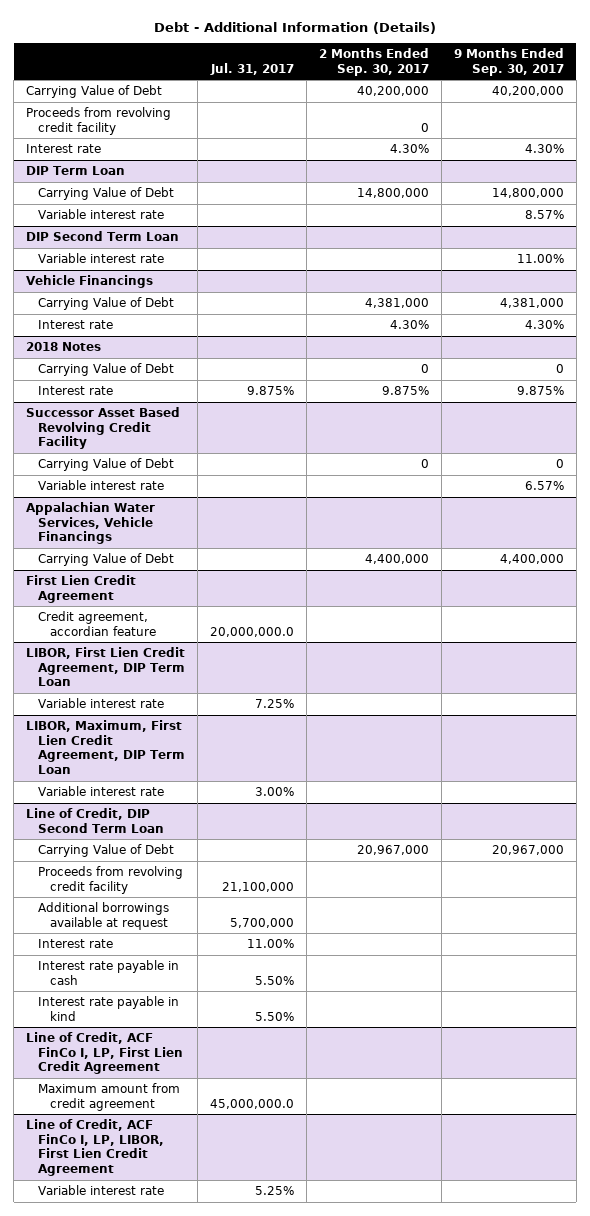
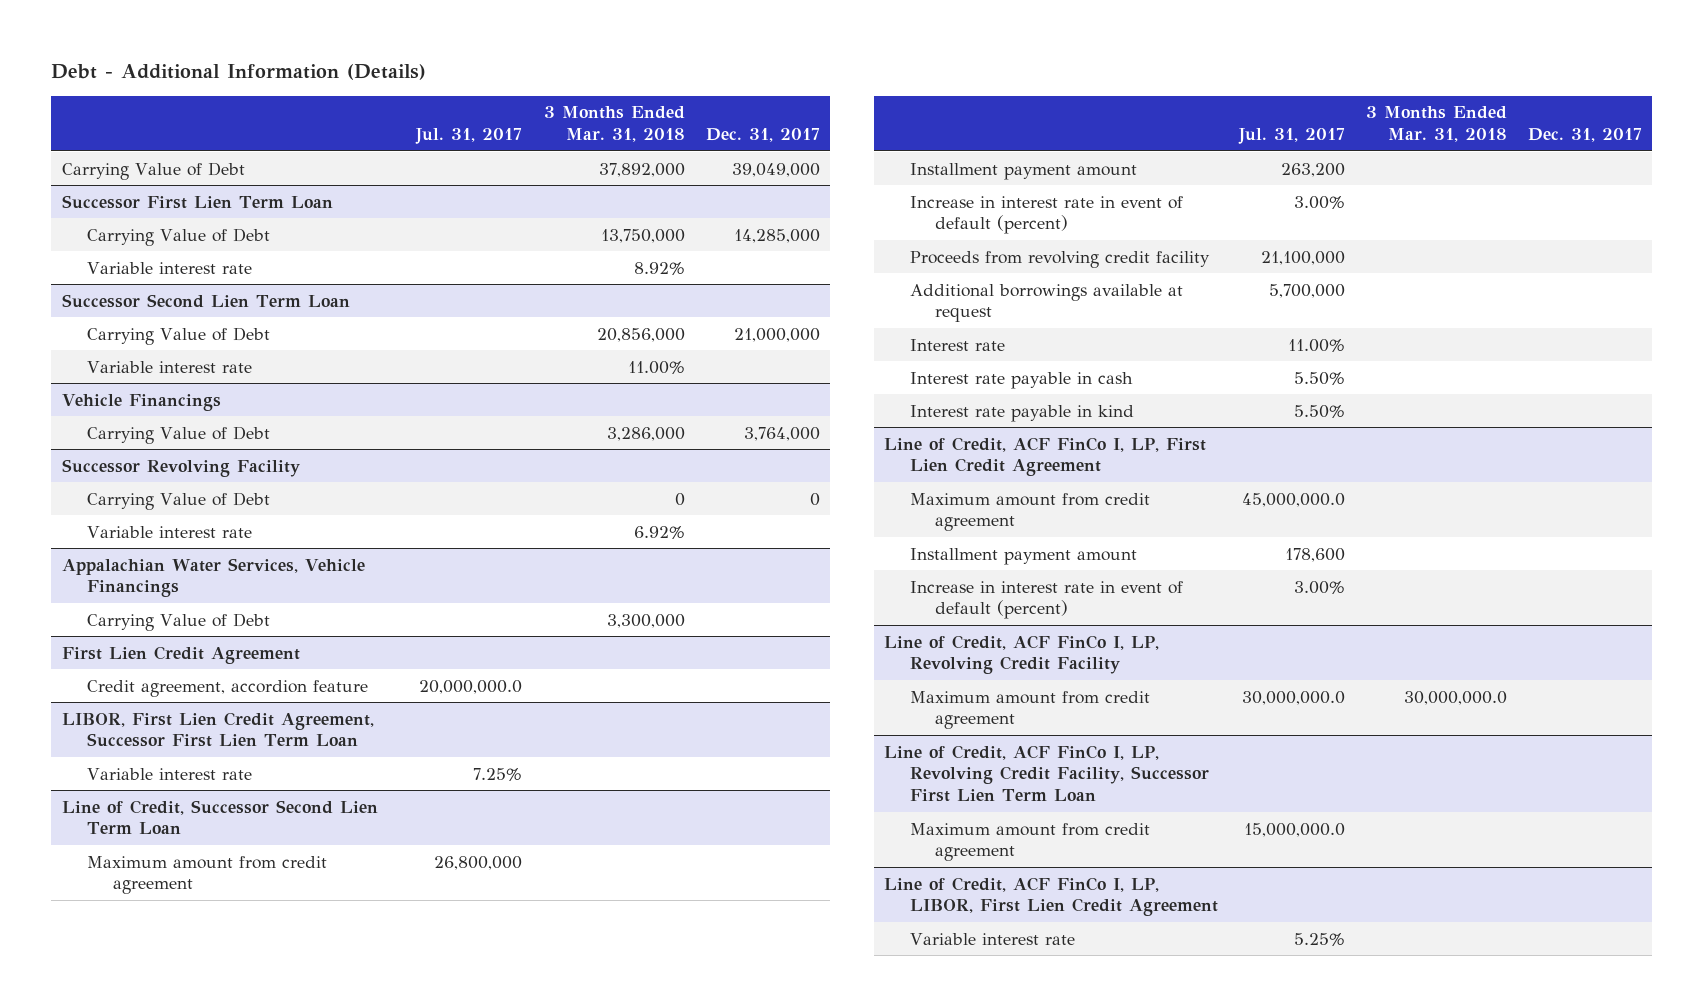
- | Jul. 31, 2017 | 2 Months Ended Sep. 30, 2017 | 9 Months Ended Sep. 30, 2017
+ | Jul. 31, 2017 | 3 Months Ended Mar. 31, 2018 | Dec. 31, 2017
- Proceeds from revolving credit facility | | 0 |
- Interest rate | | 4.30% | 4.30%
- DIP Term Loan
+ Successor First Lien Term Loan
- DIP Second Term Loan
+ Successor Second Lien Term Loan
+ Carrying Value of Debt | | 20,856,000 | 21,000,000
@ Vehicle Financings
- Interest rate | | 4.30% | 4.30%
- 2018 Notes
- Carrying Value of Debt | | 0 | 0
- Interest rate | 9.875% | 9.875% | 9.875%
- Successor Asset Based Revolving Credit Facility
+ Successor Revolving Facility
@ First Lien Credit Agreement
- Credit agreement, accordian feature | 20,000,000.0 | |
- LIBOR, First Lien Credit Agreement, DIP Term Loan
@ First Lien Credit Agreement
+ Credit agreement, accordion feature | 20,000,000.0 | |
+ LIBOR, First Lien Credit Agreement, Successor First Lien Term Loan
- LIBOR, Maximum, First Lien Credit Agreement, DIP Term Loan
- Variable interest rate | 3.00% | |
- Line of Credit, DIP Second Term Loan
- Carrying Value of Debt | | 20,967,000 | 20,967,000
+ Line of Credit, Successor Second Lien Term Loan
+ Maximum amount from credit agreement | 26,800,000 | |
+ Installment payment amount | 263,200 | |
+ Increase in interest rate in event of default (percent) | 3.00% | |
@ Line of Credit, ACF FinCo I, LP, First Lien Credit Agreement
+ Installment payment amount | 178,600 | |
+ Increase in interest rate in event of default (percent) | 3.00% | |
+ Line of Credit, ACF FinCo I, LP, Revolving Credit Facility
+ Maximum amount from credit agreement | 30,000,000.0 | 30,000,000.0 |
+ Line of Credit, ACF FinCo I, LP, Revolving Credit Facility, Successor First Lien Term Loan
+ Maximum amount from credit agreement | 15,000,000.0 | |

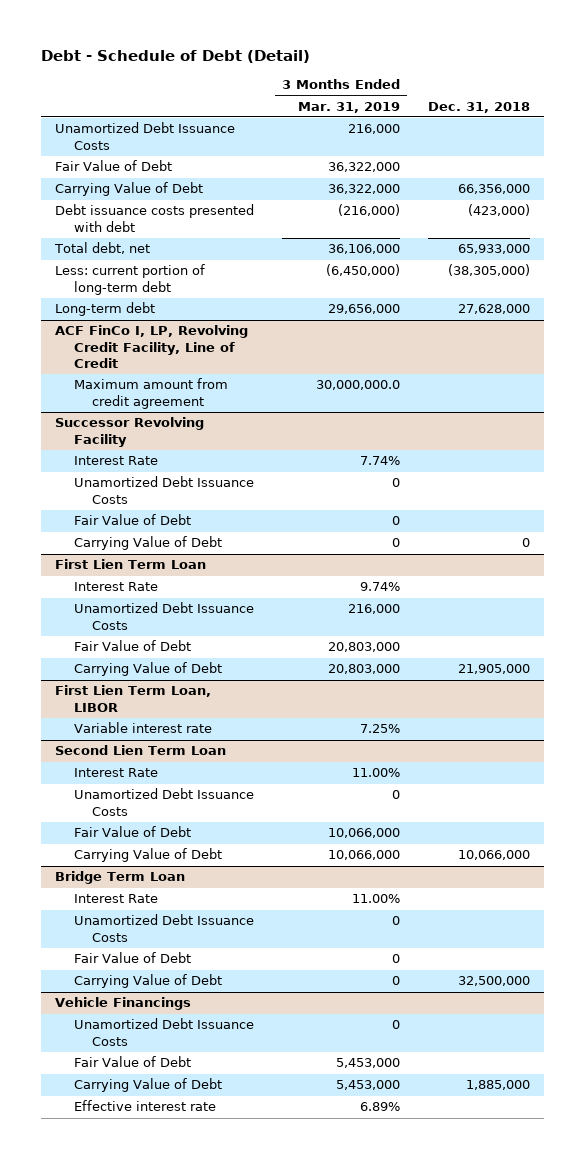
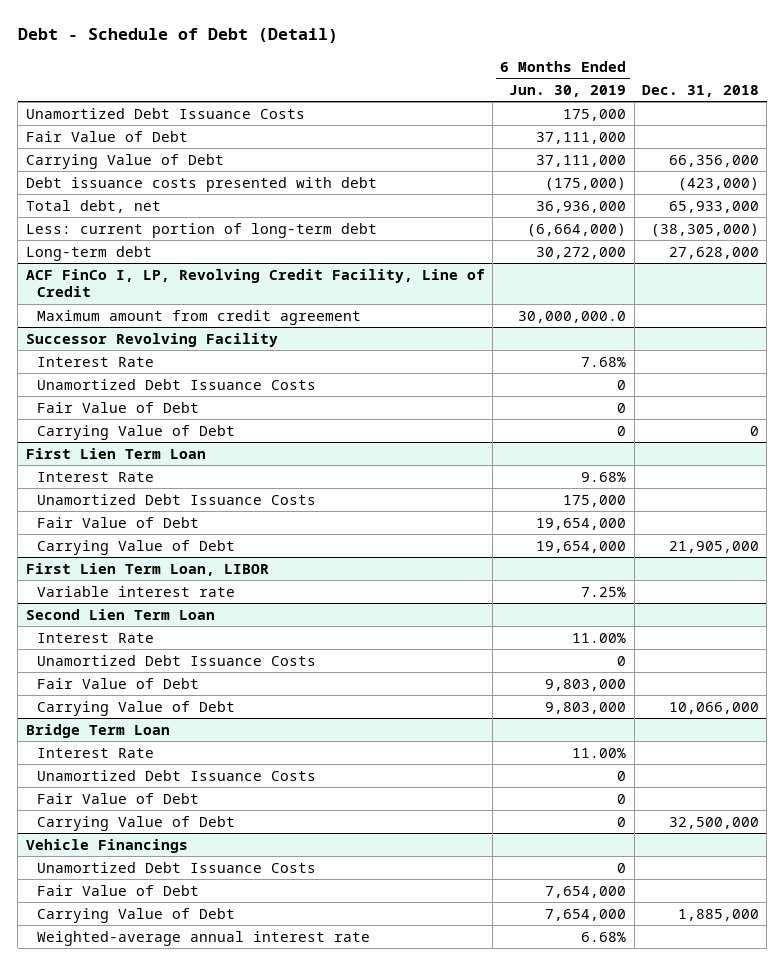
- | 3 Months Ended Mar. 31, 2019 | Dec. 31, 2018
+ | 6 Months Ended Jun. 30, 2019 | Dec. 31, 2018
@ Vehicle Financings
- Effective interest rate | 6.89% |
+ Weighted-average annual interest rate | 6.68% |

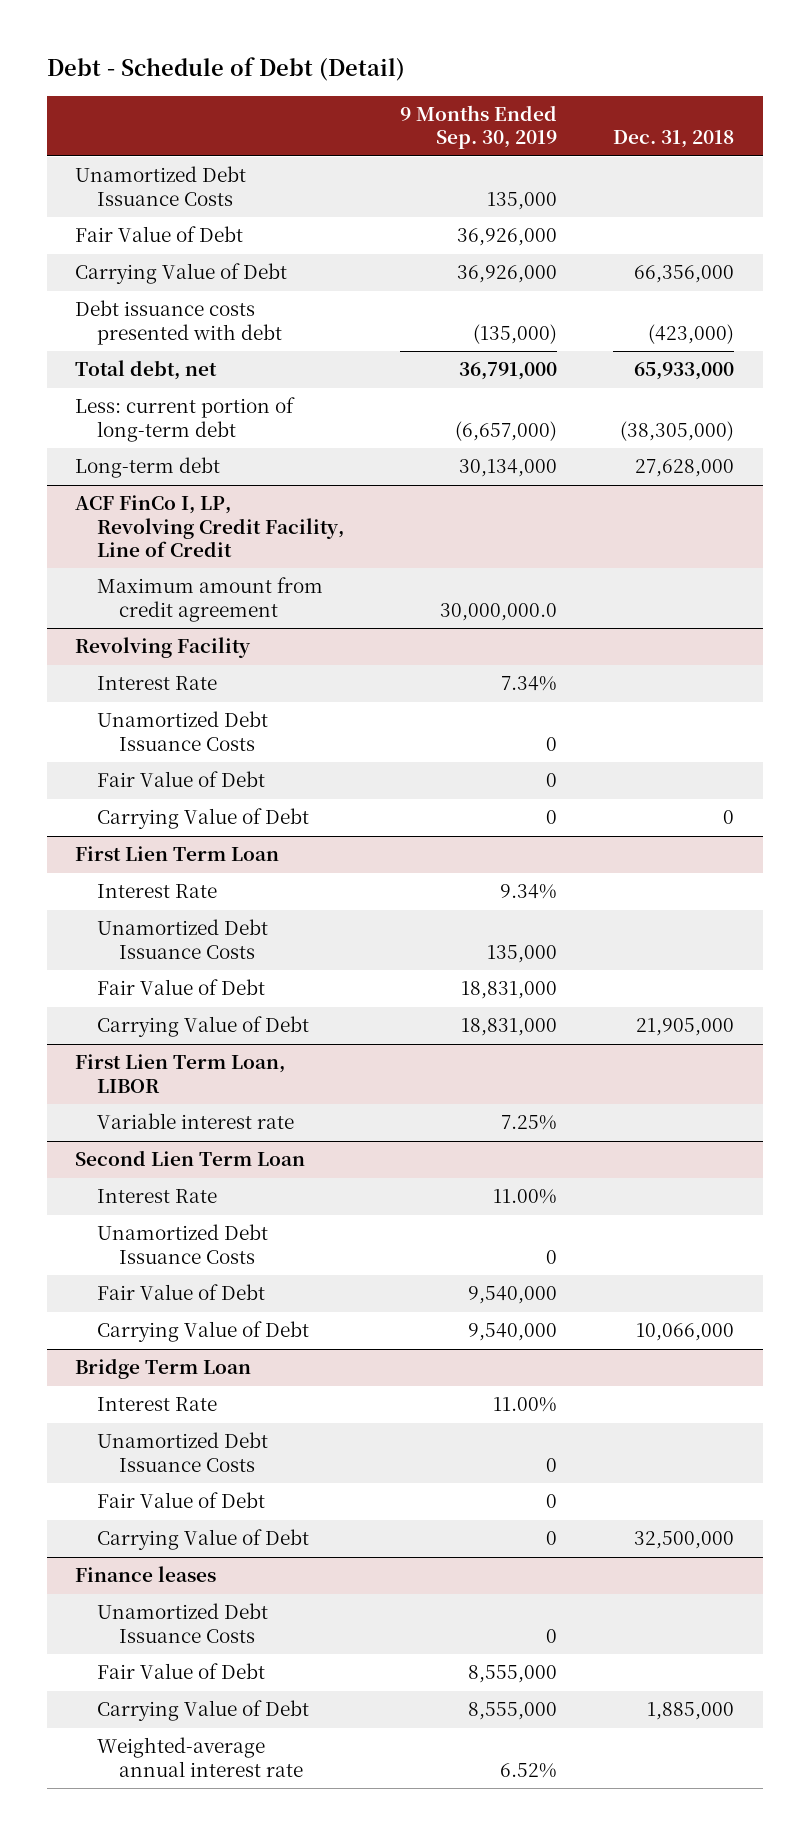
- | 6 Months Ended Jun. 30, 2019 | Dec. 31, 2018
+ | 9 Months Ended Sep. 30, 2019 | Dec. 31, 2018
- Successor Revolving Facility
+ Revolving Facility
- Vehicle Financings
+ Finance leases

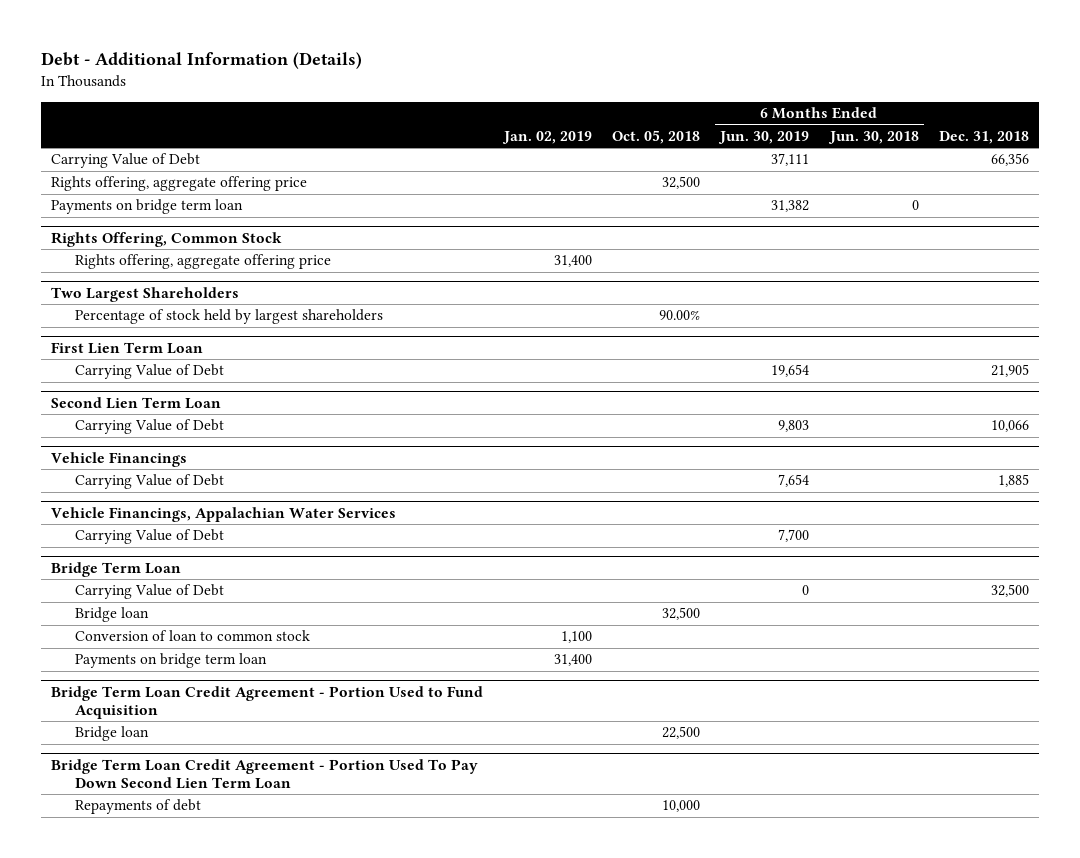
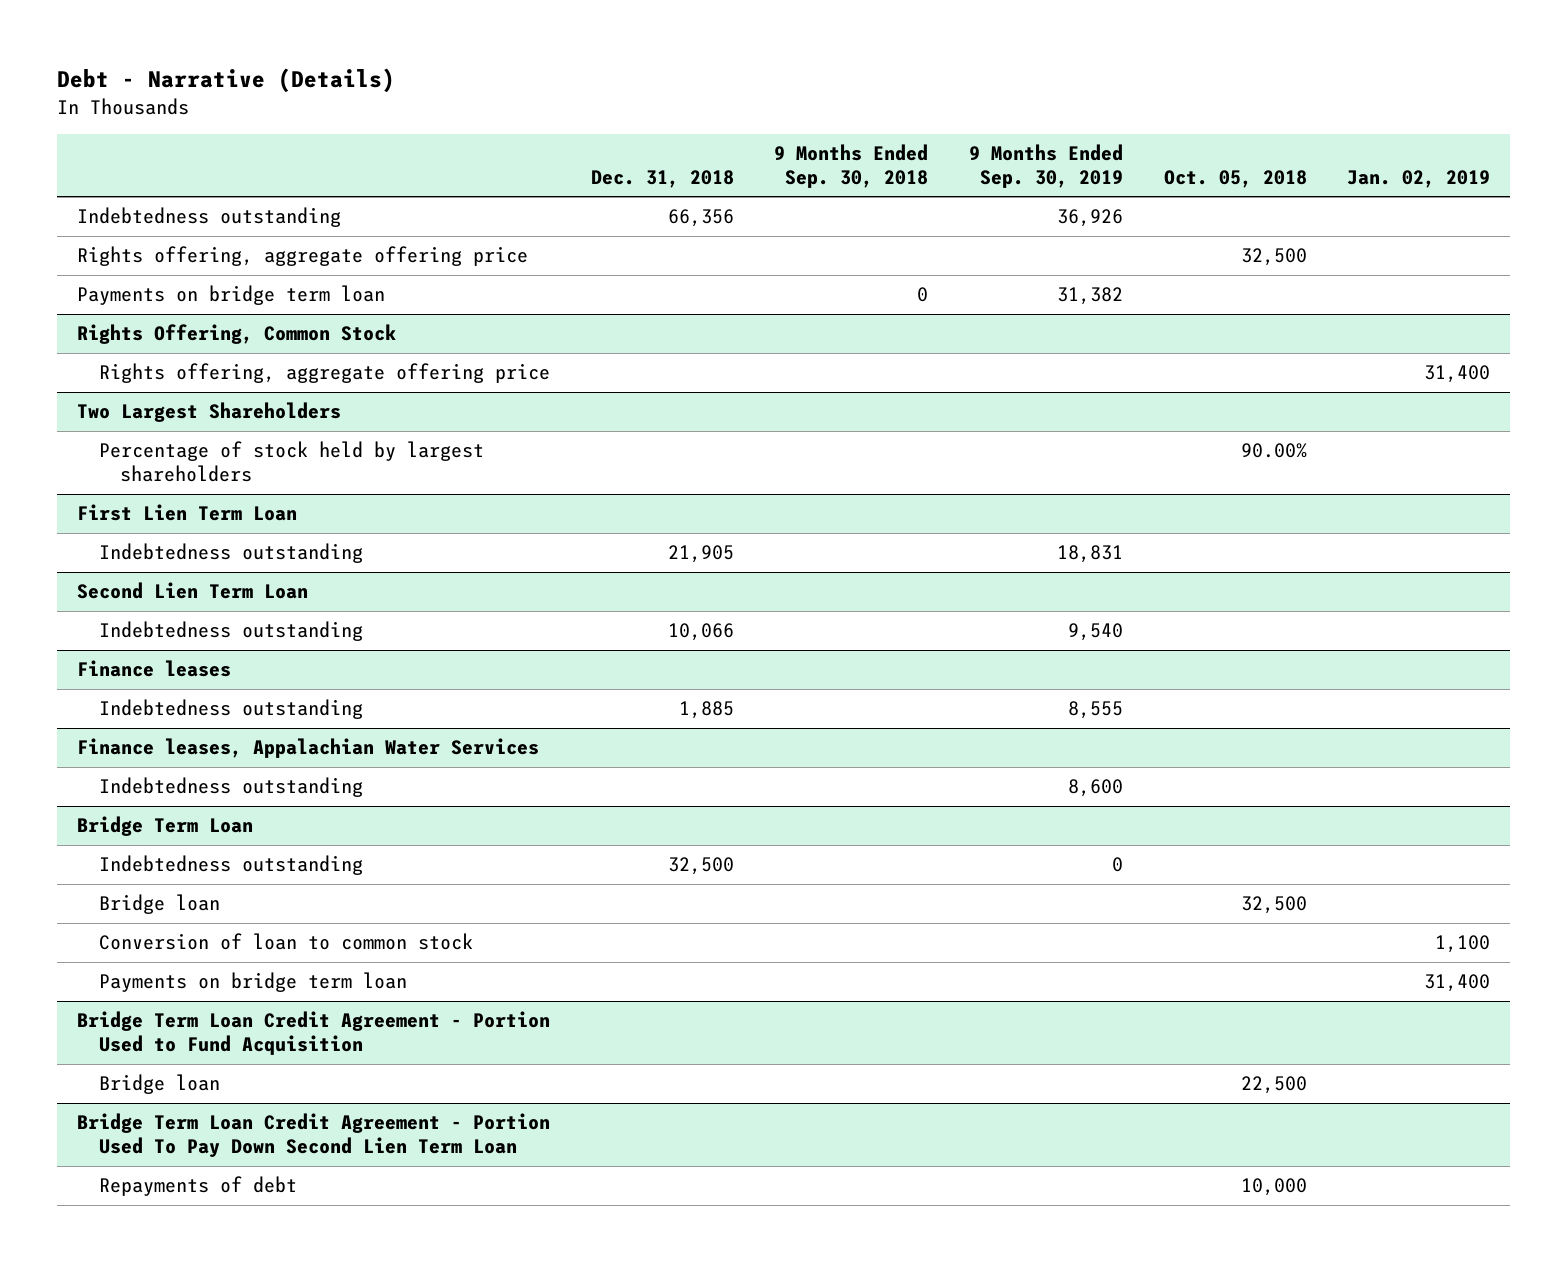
- Debt - Additional Information (Details)
+ Debt - Narrative (Details)
- | Jan. 02, 2019 | Oct. 05, 2018 | 6 Months Ended Jun. 30, 2019 | 6 Months Ended Jun. 30, 2018 | Dec. 31, 2018
+ | Dec. 31, 2018 | 9 Months Ended Sep. 30, 2018 | 9 Months Ended Sep. 30, 2019 | Oct. 05, 2018 | Jan. 02, 2019
- Carrying Value of Debt | | | 37,111 | | 66,356
+ Indebtedness outstanding | 66,356 | | 36,926 | |
@ First Lien Term Loan
- Carrying Value of Debt | | | 19,654 | | 21,905
+ Indebtedness outstanding | 21,905 | | 18,831 | |
@ Second Lien Term Loan
- Carrying Value of Debt | | | 9,803 | | 10,066
- Vehicle Financings
- Carrying Value of Debt | | | 7,654 | | 1,885
- Vehicle Financings, Appalachian Water Services
- Carrying Value of Debt | | | 7,700 | |
@ Second Lien Term Loan
+ Indebtedness outstanding | 10,066 | | 9,540 | |
+ Finance leases
+ Indebtedness outstanding | 1,885 | | 8,555 | |
+ Finance leases, Appalachian Water Services
+ Indebtedness outstanding | | | 8,600 | |
@ Bridge Term Loan
- Carrying Value of Debt | | | 0 | | 32,500
+ Indebtedness outstanding | 32,500 | | 0 | |

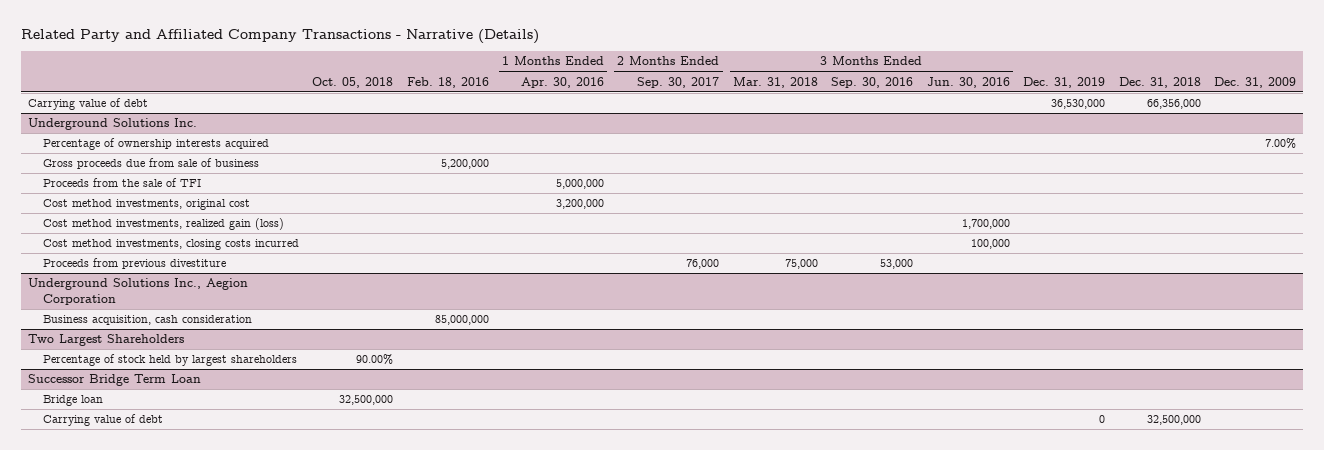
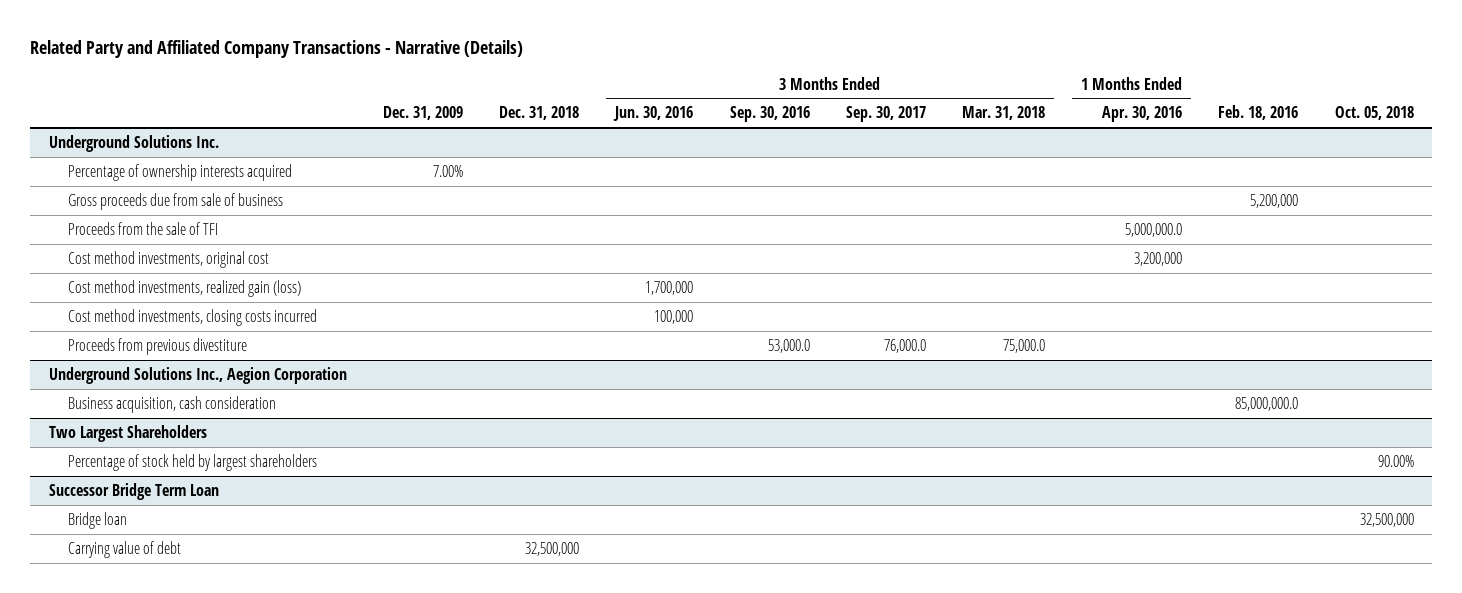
- | Oct. 05, 2018 | Feb. 18, 2016 | 1 Months Ended Apr. 30, 2016 | 2 Months Ended Sep. 30, 2017 | 3 Months Ended Mar. 31, 2018 | 3 Months Ended Sep. 30, 2016 | 3 Months Ended Jun. 30, 2016 | Dec. 31, 2019 | Dec. 31, 2018 | Dec. 31, 2009
+ | Dec. 31, 2009 | Dec. 31, 2018 | 3 Months Ended Jun. 30, 2016 | 3 Months Ended Sep. 30, 2016 | 3 Months Ended Sep. 30, 2017 | 3 Months Ended Mar. 31, 2018 | 1 Months Ended Apr. 30, 2016 | Feb. 18, 2016 | Oct. 05, 2018
- Carrying value of debt | | | | | | | | 36,530,000 | 66,356,000 |
@ Underground Solutions Inc.
- Proceeds from the sale of TFI | | | 5,000,000 | | | | | | |
+ Proceeds from the sale of TFI | | | | | | | 5,000,000.0 | |
- Proceeds from previous divestiture | | | | 76,000 | 75,000 | 53,000 | | | |
+ Proceeds from previous divestiture | | | | 53,000.0 | 76,000.0 | 75,000.0 | | |
@ Underground Solutions Inc., Aegion Corporation
- Business acquisition, cash consideration | | 85,000,000 | | | | | | | |
+ Business acquisition, cash consideration | | | | | | | | 85,000,000.0 |

